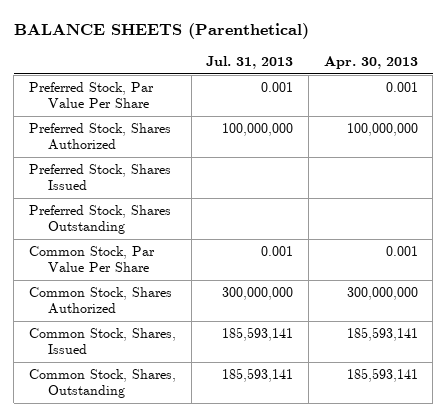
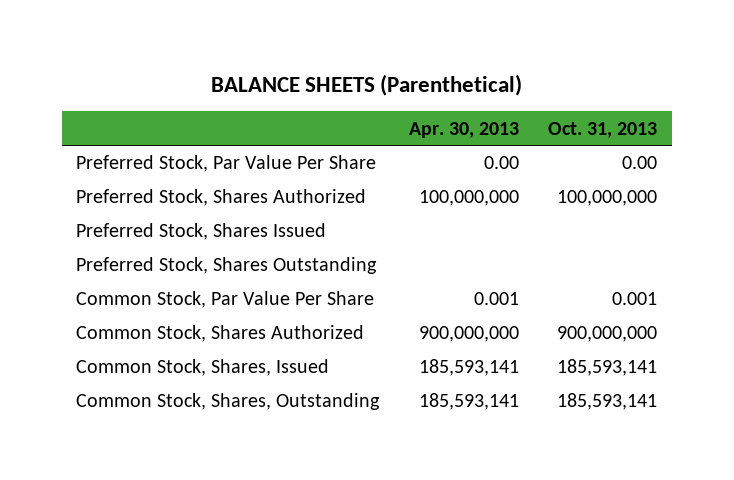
- | Jul. 31, 2013 | Apr. 30, 2013
+ | Apr. 30, 2013 | Oct. 31, 2013
- Preferred Stock, Par Value Per Share | 0.001 | 0.001
+ Preferred Stock, Par Value Per Share | 0.00 | 0.00
- Common Stock, Shares Authorized | 300,000,000 | 300,000,000
+ Common Stock, Shares Authorized | 900,000,000 | 900,000,000

